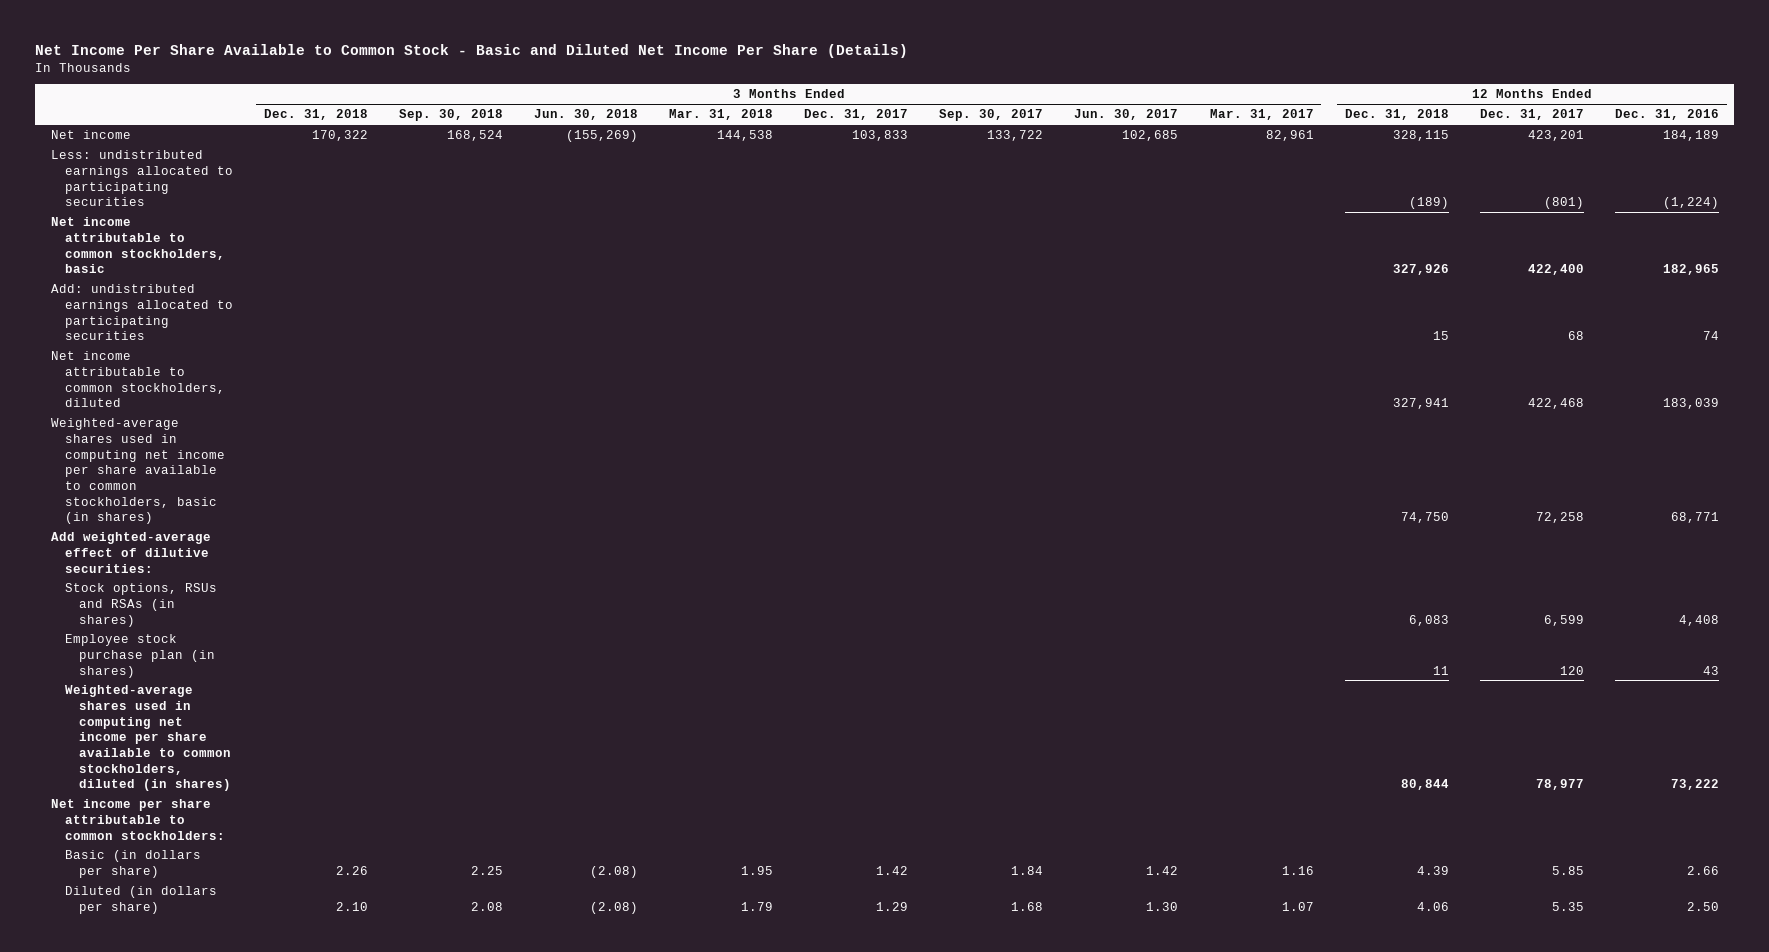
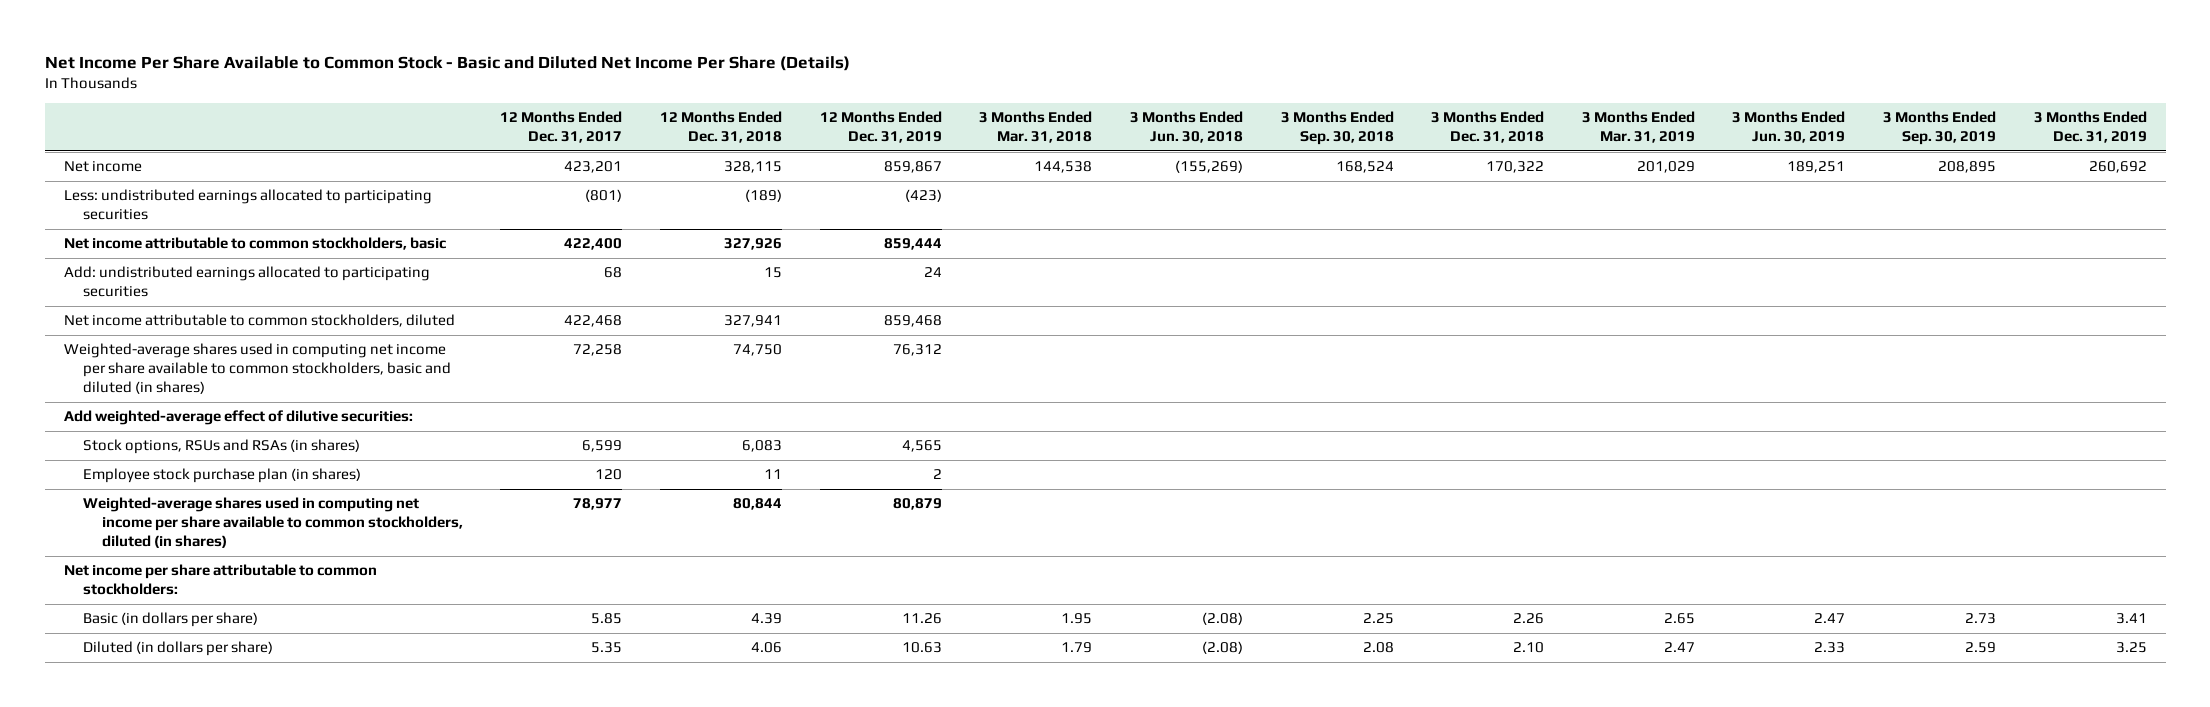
- | 3 Months Ended Dec. 31, 2018 | 3 Months Ended Sep. 30, 2018 | 3 Months Ended Jun. 30, 2018 | 3 Months Ended Mar. 31, 2018 | 3 Months Ended Dec. 31, 2017 | 3 Months Ended Sep. 30, 2017 | 3 Months Ended Jun. 30, 2017 | 3 Months Ended Mar. 31, 2017 | 12 Months Ended Dec. 31, 2018 | 12 Months Ended Dec. 31, 2017 | 12 Months Ended Dec. 31, 2016
+ | 12 Months Ended Dec. 31, 2017 | 12 Months Ended Dec. 31, 2018 | 12 Months Ended Dec. 31, 2019 | 3 Months Ended Mar. 31, 2018 | 3 Months Ended Jun. 30, 2018 | 3 Months Ended Sep. 30, 2018 | 3 Months Ended Dec. 31, 2018 | 3 Months Ended Mar. 31, 2019 | 3 Months Ended Jun. 30, 2019 | 3 Months Ended Sep. 30, 2019 | 3 Months Ended Dec. 31, 2019
- Weighted-average shares used in computing net income per share available to common stockholders, basic (in shares) | | | | | | | | | 74,750 | 72,258 | 68,771
+ Weighted-average shares used in computing net income per share available to common stockholders, basic and diluted (in shares) | 72,258 | 74,750 | 76,312 | | | | | | | |

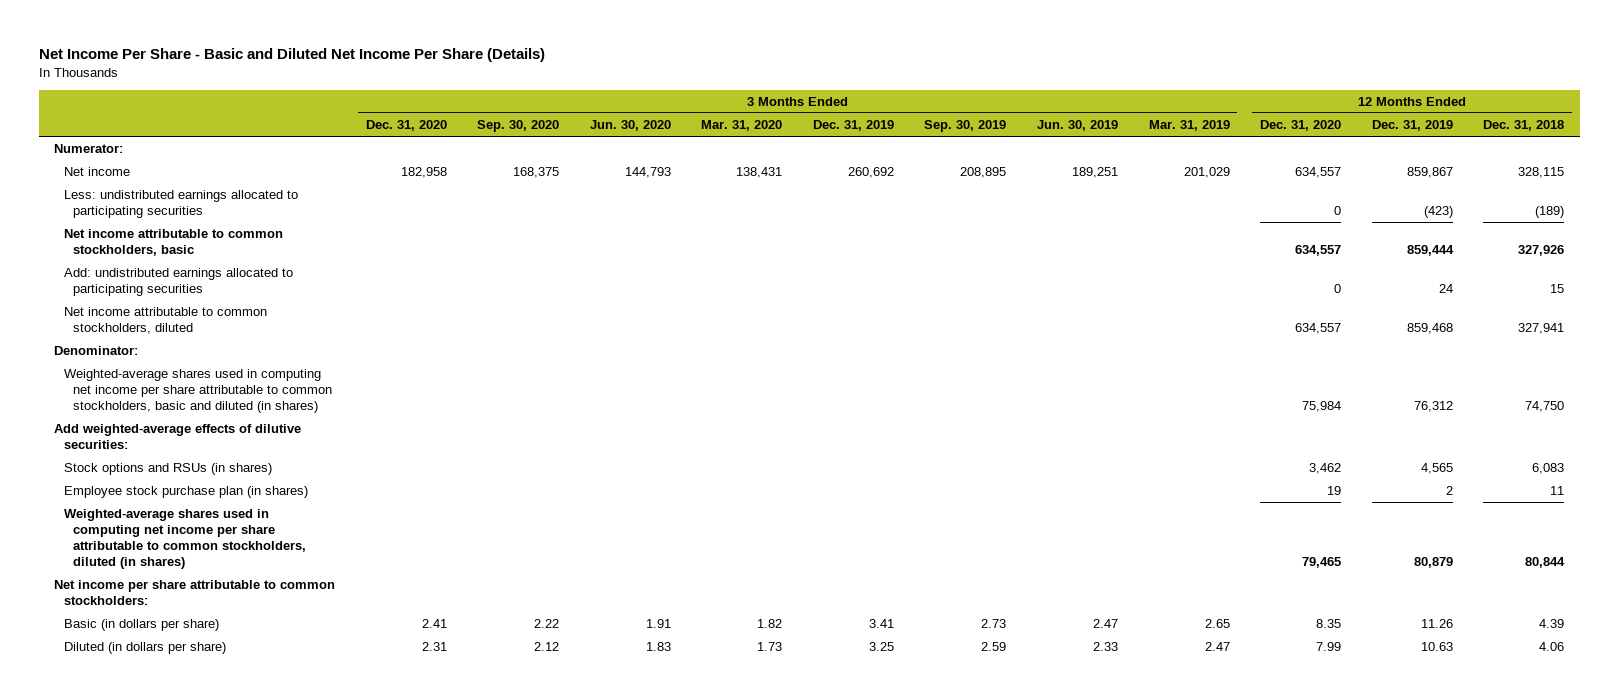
- Net Income Per Share Available to Common Stock - Basic and Diluted Net Income Per Share (Details)
+ Net Income Per Share - Basic and Diluted Net Income Per Share (Details)
- | 12 Months Ended Dec. 31, 2017 | 12 Months Ended Dec. 31, 2018 | 12 Months Ended Dec. 31, 2019 | 3 Months Ended Mar. 31, 2018 | 3 Months Ended Jun. 30, 2018 | 3 Months Ended Sep. 30, 2018 | 3 Months Ended Dec. 31, 2018 | 3 Months Ended Mar. 31, 2019 | 3 Months Ended Jun. 30, 2019 | 3 Months Ended Sep. 30, 2019 | 3 Months Ended Dec. 31, 2019
+ | 3 Months Ended Dec. 31, 2020 | 3 Months Ended Sep. 30, 2020 | 3 Months Ended Jun. 30, 2020 | 3 Months Ended Mar. 31, 2020 | 3 Months Ended Dec. 31, 2019 | 3 Months Ended Sep. 30, 2019 | 3 Months Ended Jun. 30, 2019 | 3 Months Ended Mar. 31, 2019 | 12 Months Ended Dec. 31, 2020 | 12 Months Ended Dec. 31, 2019 | 12 Months Ended Dec. 31, 2018
+ Numerator:
- Weighted-average shares used in computing net income per share available to common stockholders, basic and diluted (in shares) | 72,258 | 74,750 | 76,312 | | | | | | | |
- Add weighted-average effect of dilutive securities:
- Stock options, RSUs and RSAs (in shares) | 6,599 | 6,083 | 4,565 | | | | | | | |
+ Denominator:
+ Weighted-average shares used in computing net income per share attributable to common stockholders, basic and diluted (in shares) | | | | | | | | | 75,984 | 76,312 | 74,750
+ Add weighted-average effects of dilutive securities:
+ Stock options and RSUs (in shares) | | | | | | | | | 3,462 | 4,565 | 6,083
- Weighted-average shares used in computing net income per share available to common stockholders, diluted (in shares) | 78,977 | 80,844 | 80,879 | | | | | | | |
+ Weighted-average shares used in computing net income per share attributable to common stockholders, diluted (in shares) | | | | | | | | | 79,465 | 80,879 | 80,844

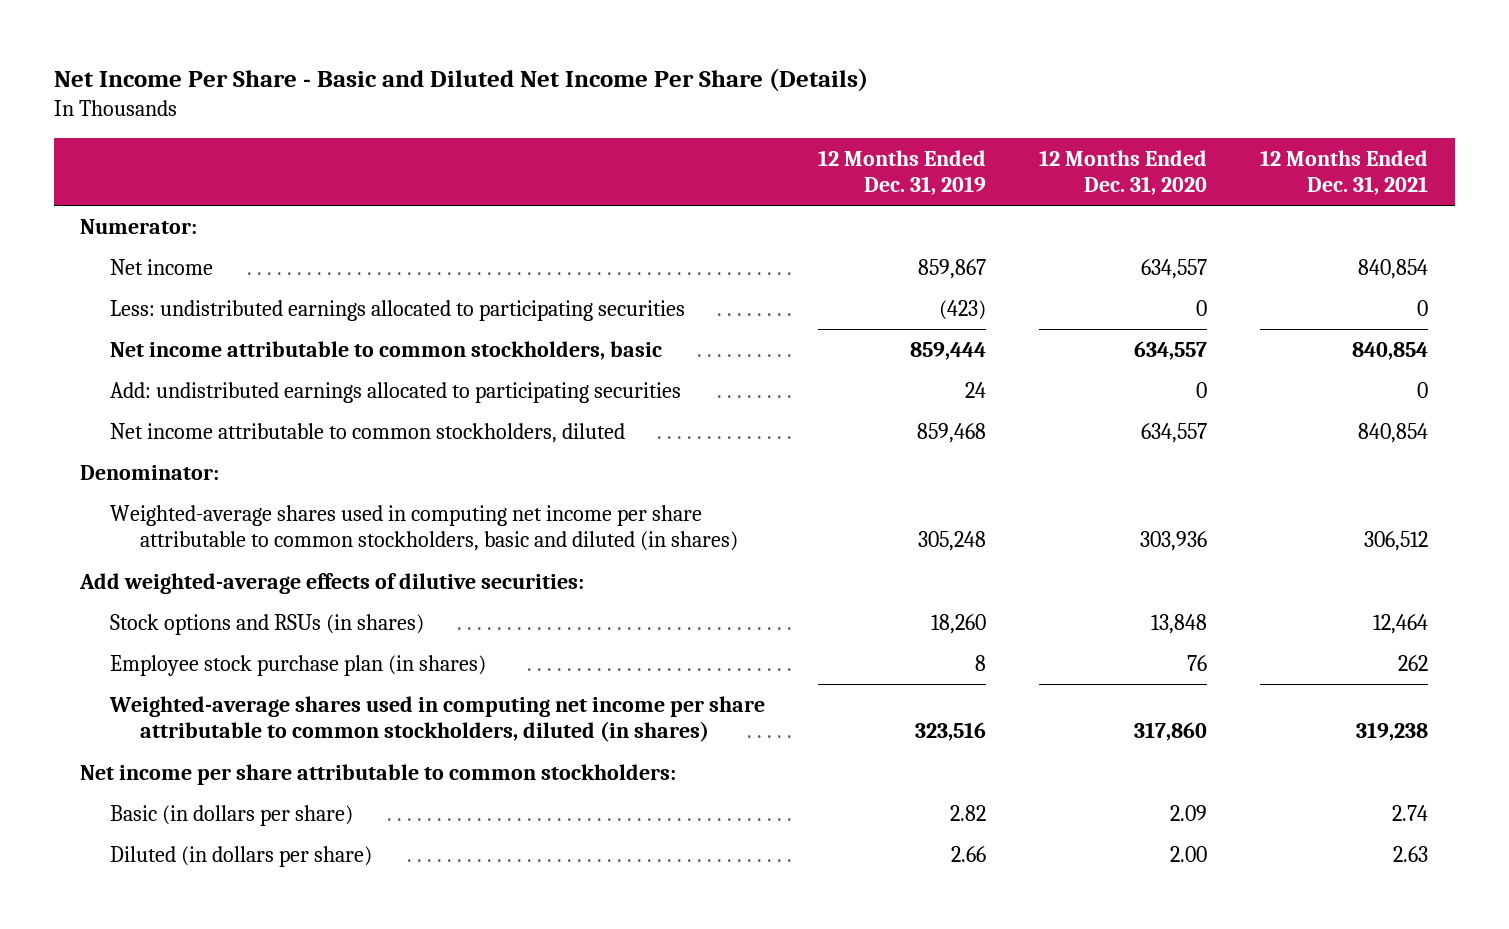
- | 3 Months Ended Dec. 31, 2020 | 3 Months Ended Sep. 30, 2020 | 3 Months Ended Jun. 30, 2020 | 3 Months Ended Mar. 31, 2020 | 3 Months Ended Dec. 31, 2019 | 3 Months Ended Sep. 30, 2019 | 3 Months Ended Jun. 30, 2019 | 3 Months Ended Mar. 31, 2019 | 12 Months Ended Dec. 31, 2020 | 12 Months Ended Dec. 31, 2019 | 12 Months Ended Dec. 31, 2018
+ | 12 Months Ended Dec. 31, 2019 | 12 Months Ended Dec. 31, 2020 | 12 Months Ended Dec. 31, 2021
- Weighted-average shares used in computing net income per share attributable to common stockholders, basic and diluted (in shares) | | | | | | | | | 75,984 | 76,312 | 74,750
+ Weighted-average shares used in computing net income per share attributable to common stockholders, basic and diluted (in shares) | 305,248 | 303,936 | 306,512
- Stock options and RSUs (in shares) | | | | | | | | | 3,462 | 4,565 | 6,083
- Employee stock purchase plan (in shares) | | | | | | | | | 19 | 2 | 11
- Weighted-average shares used in computing net income per share attributable to common stockholders, diluted (in shares) | | | | | | | | | 79,465 | 80,879 | 80,844
+ Stock options and RSUs (in shares) | 18,260 | 13,848 | 12,464
+ Employee stock purchase plan (in shares) | 8 | 76 | 262
+ Weighted-average shares used in computing net income per share attributable to common stockholders, diluted (in shares) | 323,516 | 317,860 | 319,238
- Basic (in dollars per share) | 2.41 | 2.22 | 1.91 | 1.82 | 3.41 | 2.73 | 2.47 | 2.65 | 8.35 | 11.26 | 4.39
- Diluted (in dollars per share) | 2.31 | 2.12 | 1.83 | 1.73 | 3.25 | 2.59 | 2.33 | 2.47 | 7.99 | 10.63 | 4.06
+ Basic (in dollars per share) | 2.82 | 2.09 | 2.74
+ Diluted (in dollars per share) | 2.66 | 2.00 | 2.63

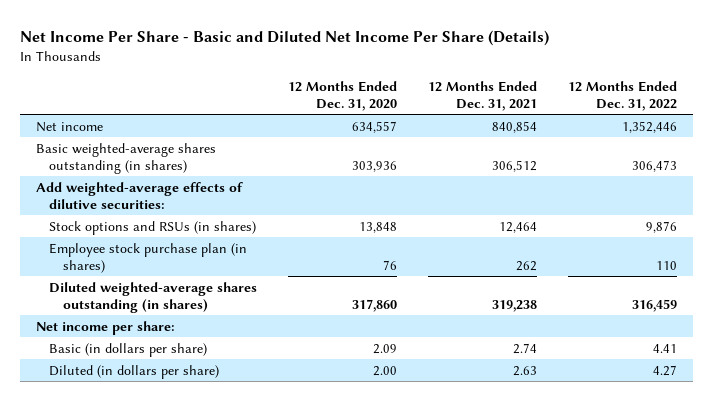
- | 12 Months Ended Dec. 31, 2019 | 12 Months Ended Dec. 31, 2020 | 12 Months Ended Dec. 31, 2021
+ | 12 Months Ended Dec. 31, 2020 | 12 Months Ended Dec. 31, 2021 | 12 Months Ended Dec. 31, 2022
- Numerator:
- Less: undistributed earnings allocated to participating securities | (423) | 0 | 0
- Net income attributable to common stockholders, basic | 859,444 | 634,557 | 840,854
- Add: undistributed earnings allocated to participating securities | 24 | 0 | 0
- Net income attributable to common stockholders, diluted | 859,468 | 634,557 | 840,854
- Denominator:
- Weighted-average shares used in computing net income per share attributable to common stockholders, basic and diluted (in shares) | 305,248 | 303,936 | 306,512
+ Basic weighted-average shares outstanding (in shares) | 303,936 | 306,512 | 306,473
- Weighted-average shares used in computing net income per share attributable to common stockholders, diluted (in shares) | 323,516 | 317,860 | 319,238
- Net income per share attributable to common stockholders:
+ Diluted weighted-average shares outstanding (in shares) | 317,860 | 319,238 | 316,459
+ Net income per share:

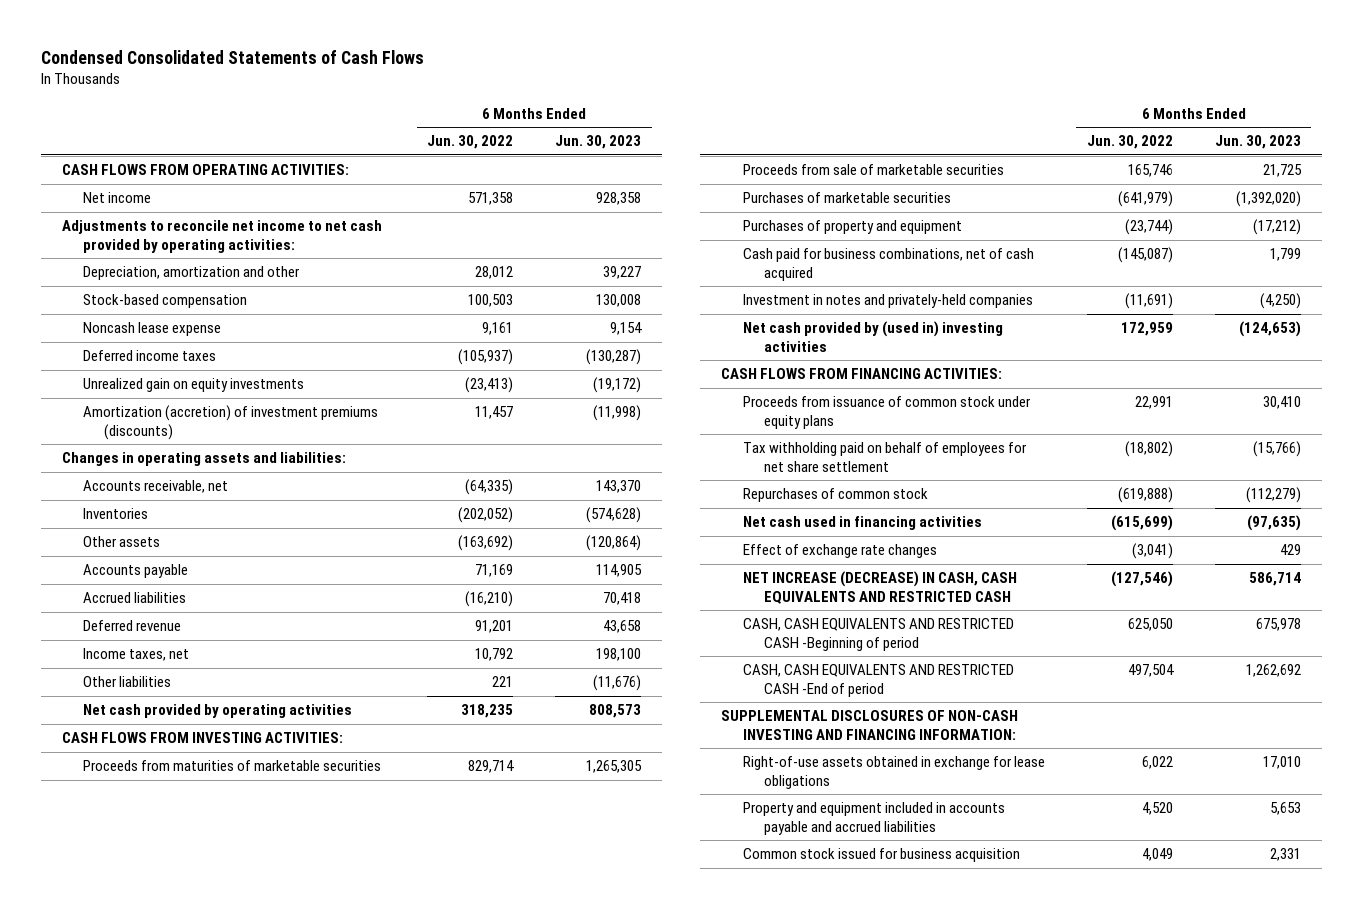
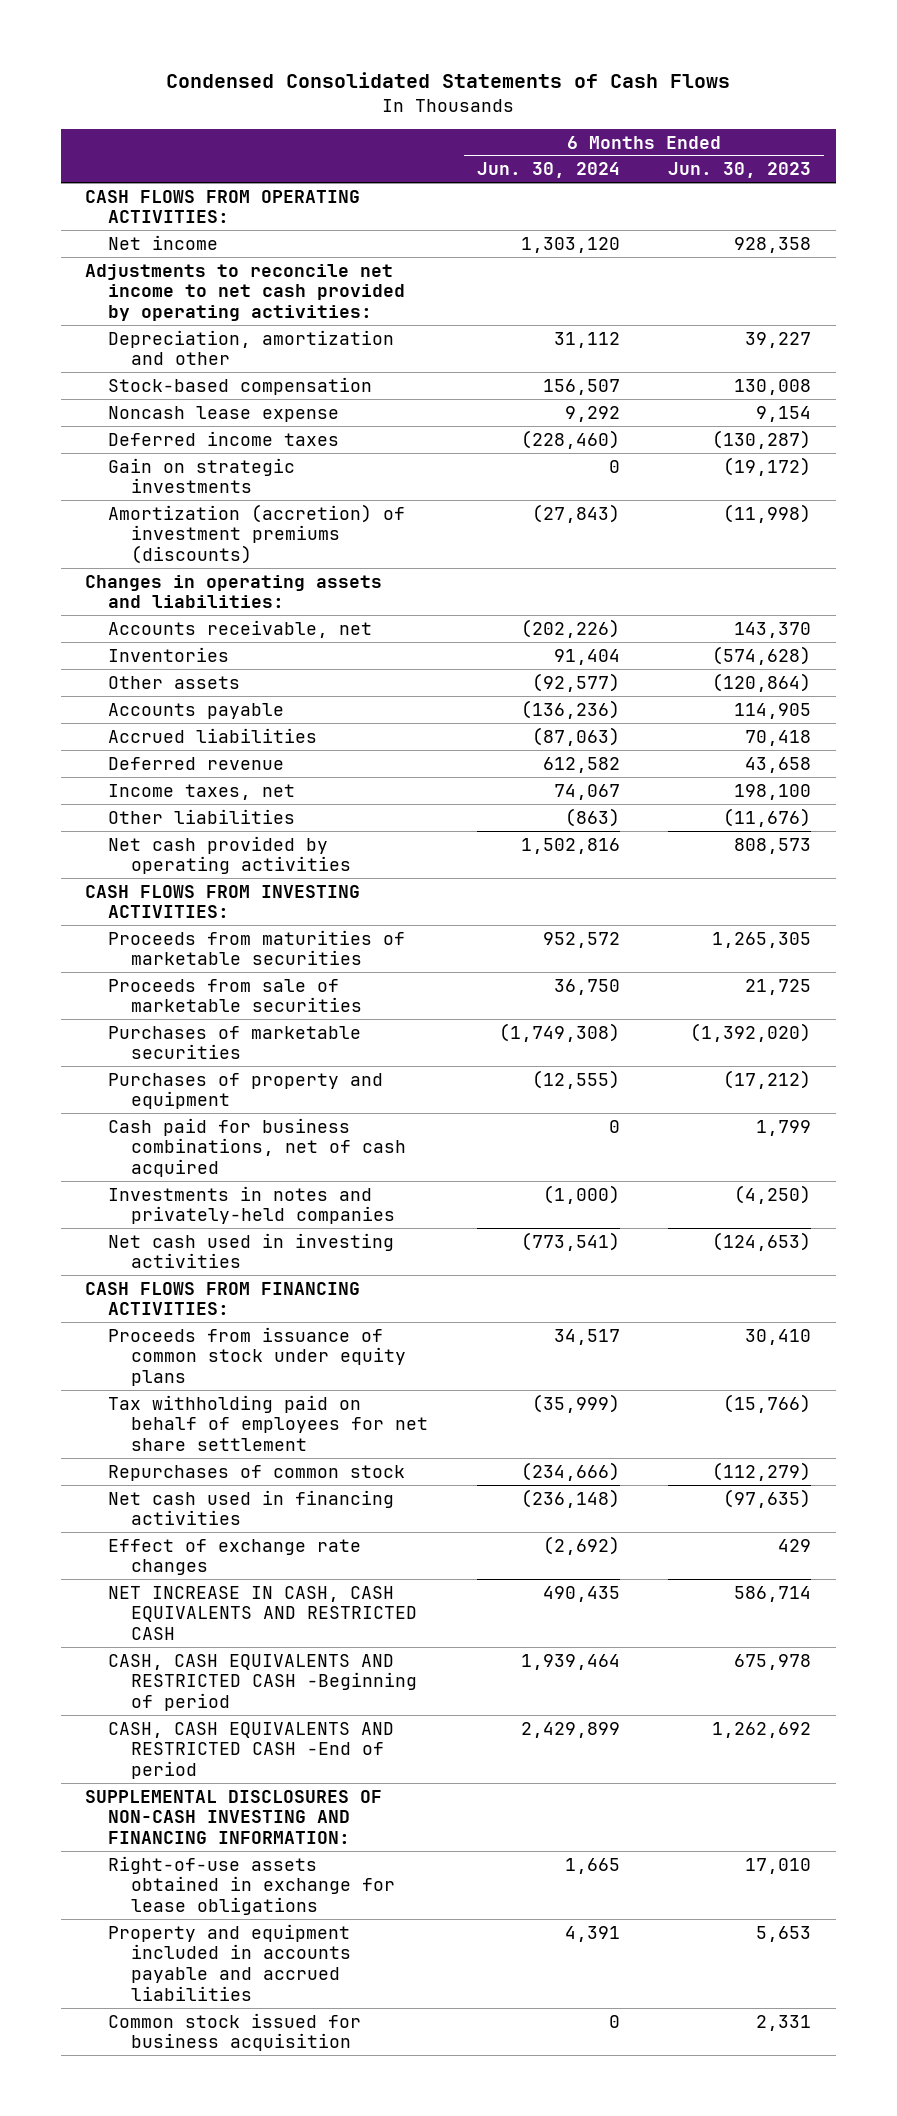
- | 6 Months Ended Jun. 30, 2022 | 6 Months Ended Jun. 30, 2023
+ | 6 Months Ended Jun. 30, 2024 | 6 Months Ended Jun. 30, 2023
- Unrealized gain on equity investments | (23,413) | (19,172)
+ Gain on strategic investments | 0 | (19,172)
- Investment in notes and privately-held companies | (11,691) | (4,250)
- Net cash provided by (used in) investing activities | 172,959 | (124,653)
+ Investments in notes and privately-held companies | (1,000) | (4,250)
+ Net cash used in investing activities | (773,541) | (124,653)
- NET INCREASE (DECREASE) IN CASH, CASH EQUIVALENTS AND RESTRICTED CASH | (127,546) | 586,714
+ NET INCREASE IN CASH, CASH EQUIVALENTS AND RESTRICTED CASH | 490,435 | 586,714

